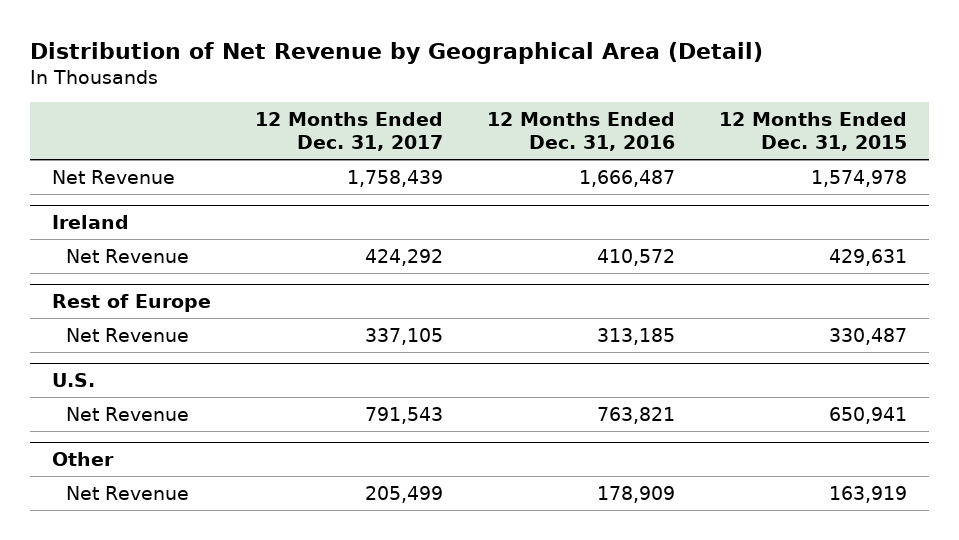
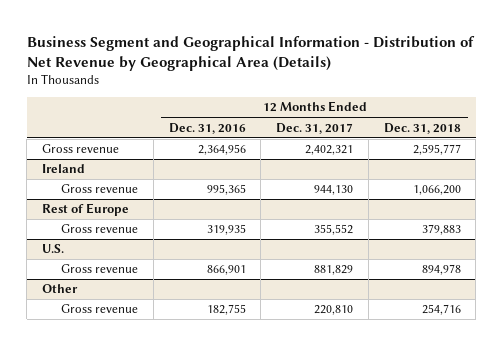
- Distribution of Net Revenue by Geographical Area (Detail)
+ Business Segment and Geographical Information - Distribution of Net Revenue by Geographical Area (Details)
- | 12 Months Ended Dec. 31, 2017 | 12 Months Ended Dec. 31, 2016 | 12 Months Ended Dec. 31, 2015
+ | 12 Months Ended Dec. 31, 2016 | 12 Months Ended Dec. 31, 2017 | 12 Months Ended Dec. 31, 2018
- Net Revenue | 1,758,439 | 1,666,487 | 1,574,978
+ Gross revenue | 2,364,956 | 2,402,321 | 2,595,777
@ Ireland
- Net Revenue | 424,292 | 410,572 | 429,631
+ Gross revenue | 995,365 | 944,130 | 1,066,200
@ Rest of Europe
- Net Revenue | 337,105 | 313,185 | 330,487
+ Gross revenue | 319,935 | 355,552 | 379,883
@ U.S.
- Net Revenue | 791,543 | 763,821 | 650,941
+ Gross revenue | 866,901 | 881,829 | 894,978
@ Other
- Net Revenue | 205,499 | 178,909 | 163,919
+ Gross revenue | 182,755 | 220,810 | 254,716

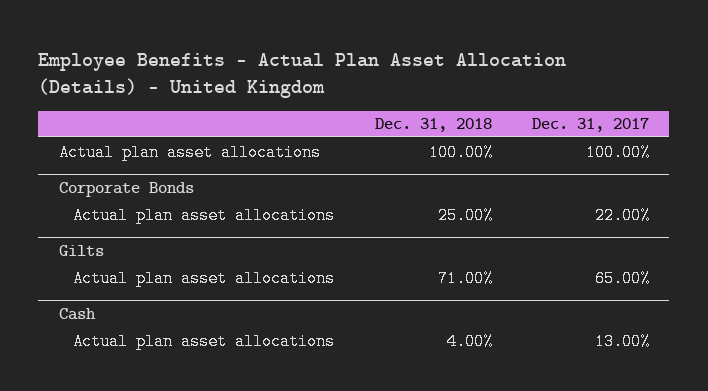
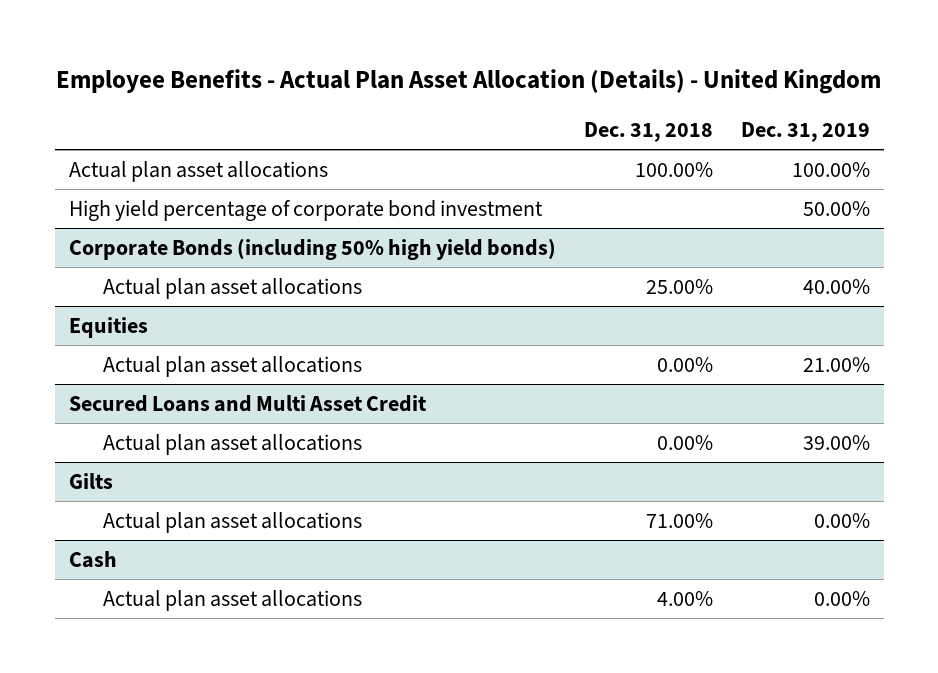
- | Dec. 31, 2018 | Dec. 31, 2017
+ | Dec. 31, 2018 | Dec. 31, 2019
- Corporate Bonds
+ High yield percentage of corporate bond investment | | 50.00%
+ Corporate Bonds (including 50% high yield bonds)
+ Equities
+ Actual plan asset allocations | 0.00% | 21.00%
+ Secured Loans and Multi Asset Credit
+ Actual plan asset allocations | 0.00% | 39.00%

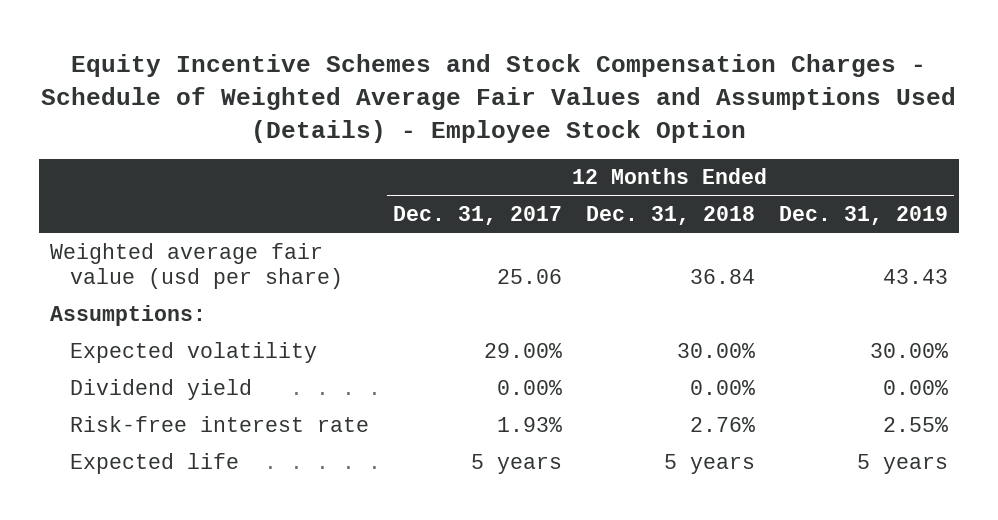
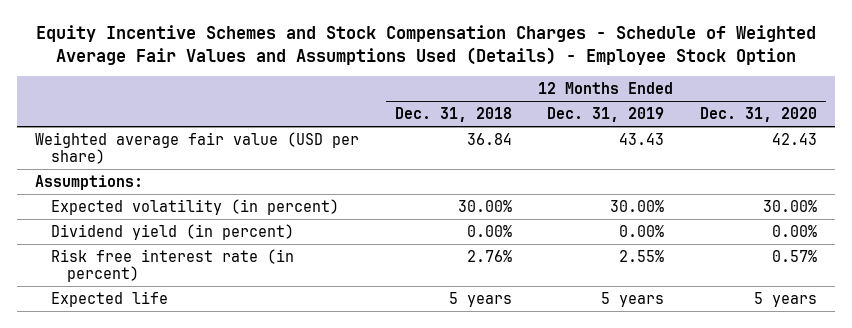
- | 12 Months Ended Dec. 31, 2017 | 12 Months Ended Dec. 31, 2018 | 12 Months Ended Dec. 31, 2019
+ | 12 Months Ended Dec. 31, 2018 | 12 Months Ended Dec. 31, 2019 | 12 Months Ended Dec. 31, 2020
- Weighted average fair value (usd per share) | 25.06 | 36.84 | 43.43
+ Weighted average fair value (USD per share) | 36.84 | 43.43 | 42.43
- Expected volatility | 29.00% | 30.00% | 30.00%
- Dividend yield | 0.00% | 0.00% | 0.00%
- Risk-free interest rate | 1.93% | 2.76% | 2.55%
+ Expected volatility (in percent) | 30.00% | 30.00% | 30.00%
+ Dividend yield (in percent) | 0.00% | 0.00% | 0.00%
+ Risk free interest rate (in percent) | 2.76% | 2.55% | 0.57%

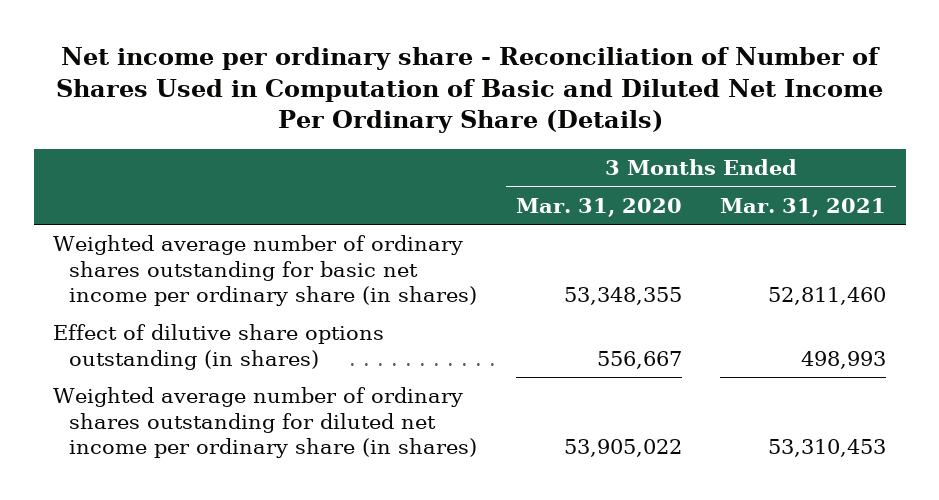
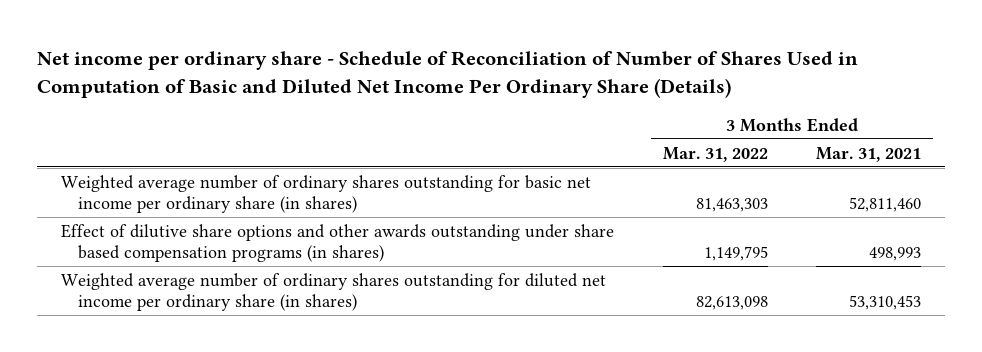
- Net income per ordinary share - Reconciliation of Number of Shares Used in Computation of Basic and Diluted Net Income Per Ordinary Share (Details)
+ Net income per ordinary share - Schedule of Reconciliation of Number of Shares Used in Computation of Basic and Diluted Net Income Per Ordinary Share (Details)
- | 3 Months Ended Mar. 31, 2020 | 3 Months Ended Mar. 31, 2021
+ | 3 Months Ended Mar. 31, 2022 | 3 Months Ended Mar. 31, 2021
- Effect of dilutive share options outstanding (in shares) | 556,667 | 498,993
+ Effect of dilutive share options and other awards outstanding under share based compensation programs (in shares) | 1,149,795 | 498,993

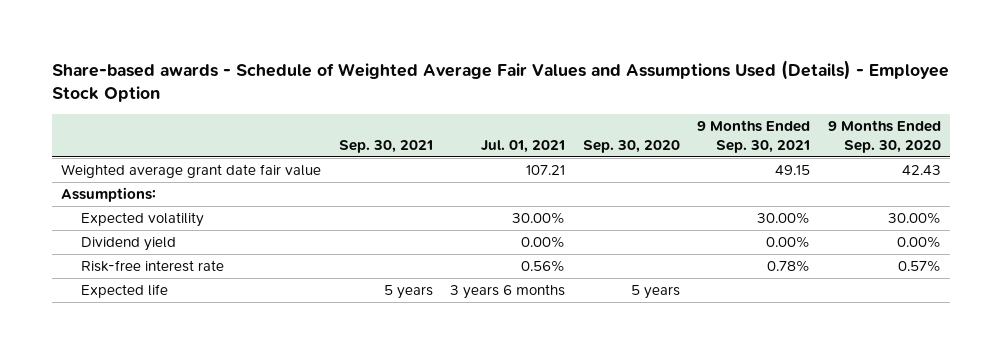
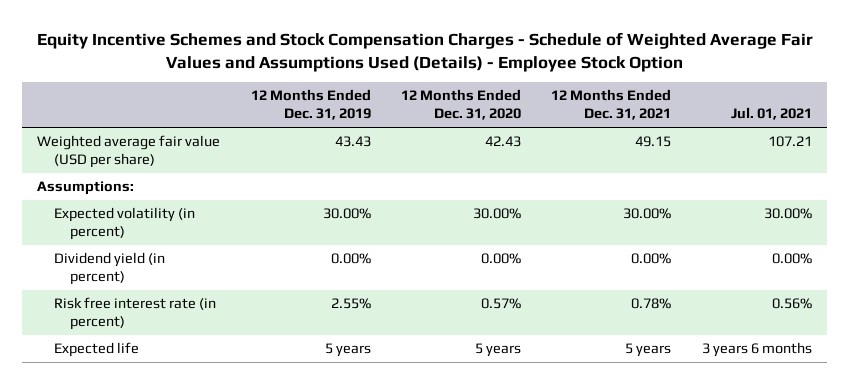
- Share-based awards - Schedule of Weighted Average Fair Values and Assumptions Used (Details) - Employee Stock Option
+ Equity Incentive Schemes and Stock Compensation Charges - Schedule of Weighted Average Fair Values and Assumptions Used (Details) - Employee Stock Option
- | Sep. 30, 2021 | Jul. 01, 2021 | Sep. 30, 2020 | 9 Months Ended Sep. 30, 2021 | 9 Months Ended Sep. 30, 2020
+ | 12 Months Ended Dec. 31, 2019 | 12 Months Ended Dec. 31, 2020 | 12 Months Ended Dec. 31, 2021 | Jul. 01, 2021
- Weighted average grant date fair value | | 107.21 | | 49.15 | 42.43
+ Weighted average fair value (USD per share) | 43.43 | 42.43 | 49.15 | 107.21
- Expected volatility | | 30.00% | | 30.00% | 30.00%
- Dividend yield | | 0.00% | | 0.00% | 0.00%
- Risk-free interest rate | | 0.56% | | 0.78% | 0.57%
+ Expected volatility (in percent) | 30.00% | 30.00% | 30.00% | 30.00%
+ Dividend yield (in percent) | 0.00% | 0.00% | 0.00% | 0.00%
+ Risk free interest rate (in percent) | 2.55% | 0.57% | 0.78% | 0.56%

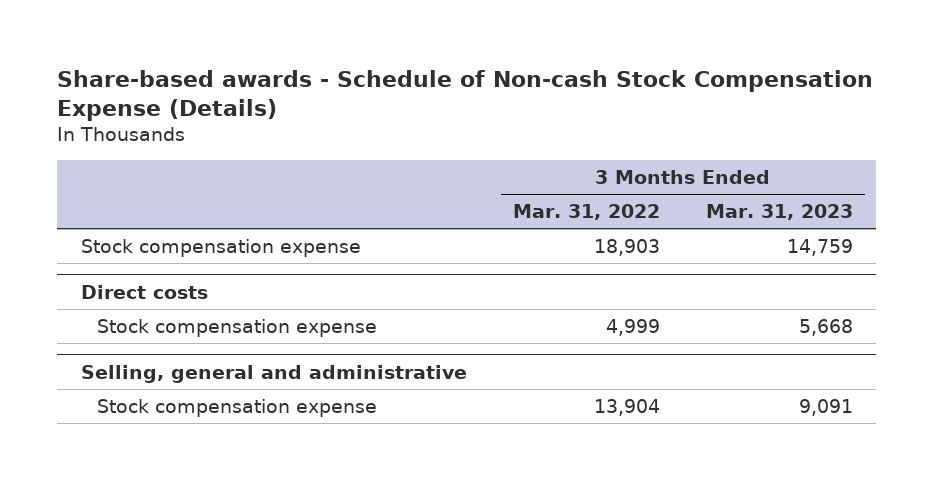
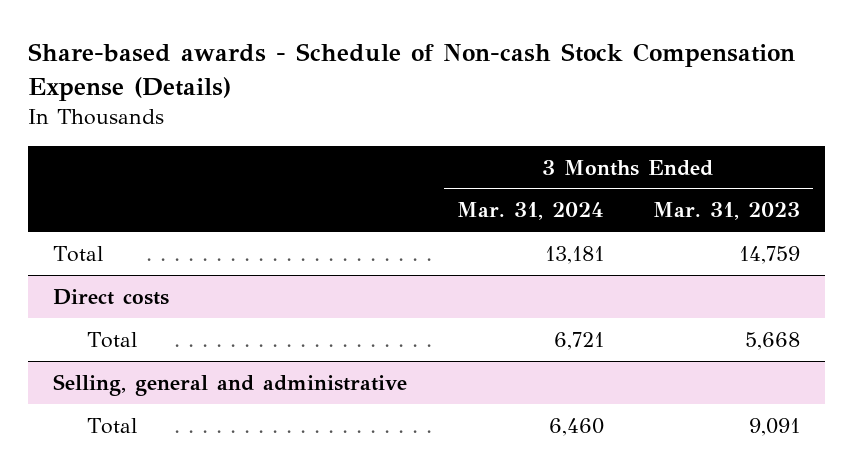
- | 3 Months Ended Mar. 31, 2022 | 3 Months Ended Mar. 31, 2023
+ | 3 Months Ended Mar. 31, 2024 | 3 Months Ended Mar. 31, 2023
- Stock compensation expense | 18,903 | 14,759
+ Total | 13,181 | 14,759
@ Direct costs
- Stock compensation expense | 4,999 | 5,668
+ Total | 6,721 | 5,668
@ Selling, general and administrative
- Stock compensation expense | 13,904 | 9,091
+ Total | 6,460 | 9,091

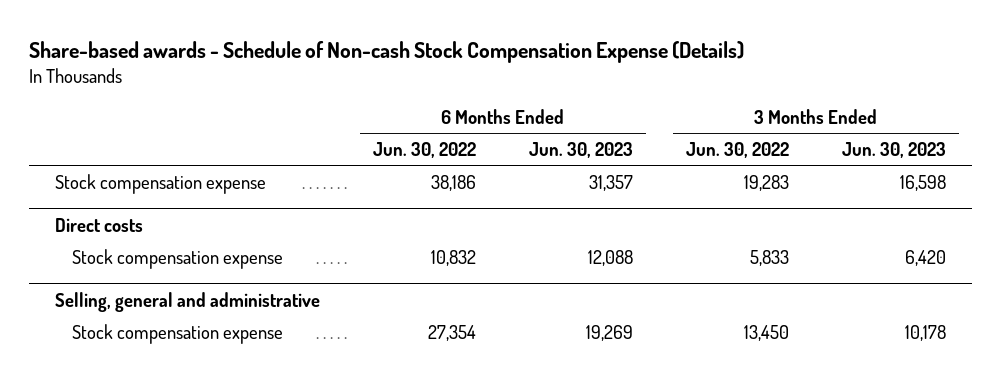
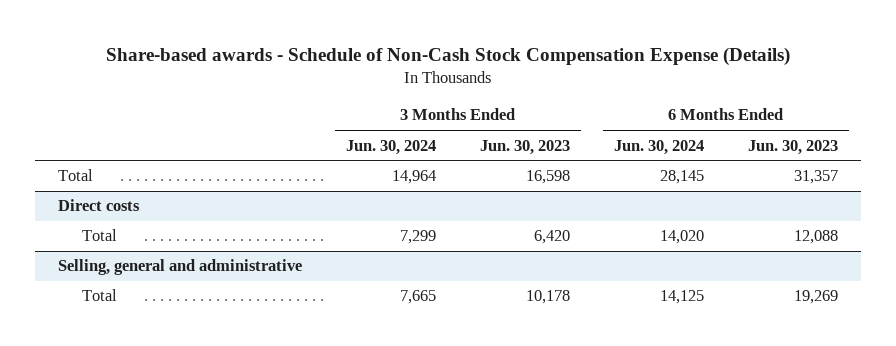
- Share-based awards - Schedule of Non-cash Stock Compensation Expense (Details)
+ Share-based awards - Schedule of Non-Cash Stock Compensation Expense (Details)
- | 6 Months Ended Jun. 30, 2022 | 6 Months Ended Jun. 30, 2023 | 3 Months Ended Jun. 30, 2022 | 3 Months Ended Jun. 30, 2023
+ | 3 Months Ended Jun. 30, 2024 | 3 Months Ended Jun. 30, 2023 | 6 Months Ended Jun. 30, 2024 | 6 Months Ended Jun. 30, 2023
- Stock compensation expense | 38,186 | 31,357 | 19,283 | 16,598
+ Total | 14,964 | 16,598 | 28,145 | 31,357
@ Direct costs
- Stock compensation expense | 10,832 | 12,088 | 5,833 | 6,420
+ Total | 7,299 | 6,420 | 14,020 | 12,088
@ Selling, general and administrative
- Stock compensation expense | 27,354 | 19,269 | 13,450 | 10,178
+ Total | 7,665 | 10,178 | 14,125 | 19,269

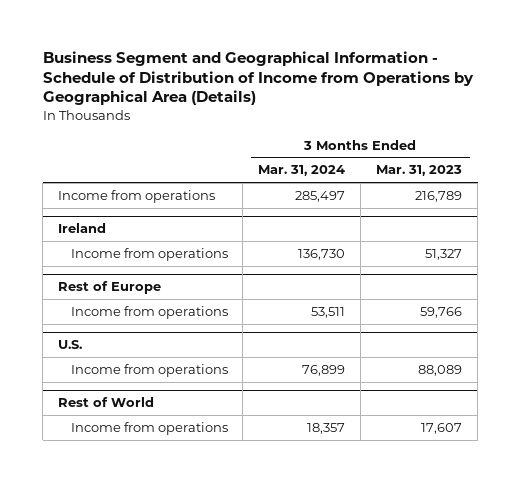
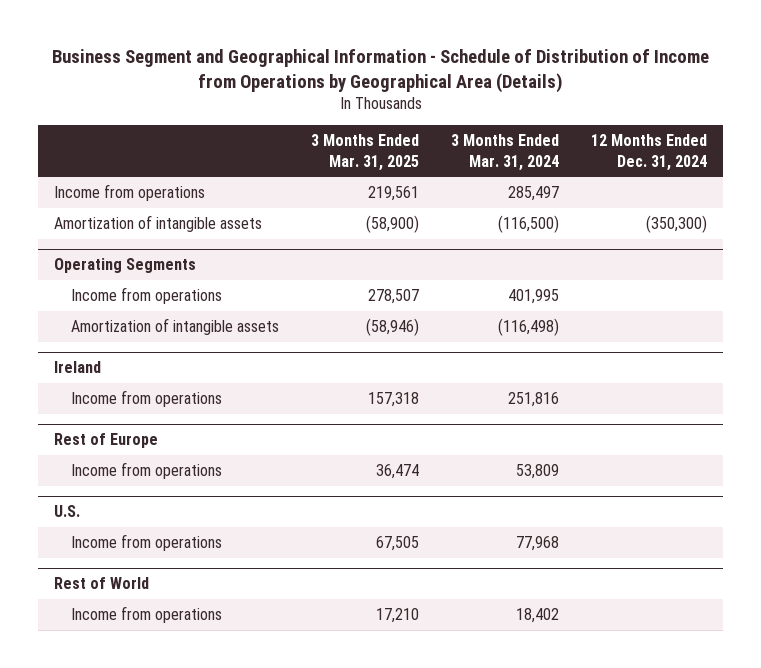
- | 3 Months Ended Mar. 31, 2024 | 3 Months Ended Mar. 31, 2023
+ | 3 Months Ended Mar. 31, 2025 | 3 Months Ended Mar. 31, 2024 | 12 Months Ended Dec. 31, 2024
+ Amortization of intangible assets | (58,900) | (116,500) | (350,300)
+ Operating Segments
+ Income from operations | 278,507 | 401,995 |
+ Amortization of intangible assets | (58,946) | (116,498) |
@ Ireland
- Income from operations | 136,730 | 51,327
+ Income from operations | 157,318 | 251,816 |
@ Rest of Europe
- Income from operations | 53,511 | 59,766
+ Income from operations | 36,474 | 53,809 |
@ U.S.
- Income from operations | 76,899 | 88,089
+ Income from operations | 67,505 | 77,968 |
@ Rest of World
- Income from operations | 18,357 | 17,607
+ Income from operations | 17,210 | 18,402 |

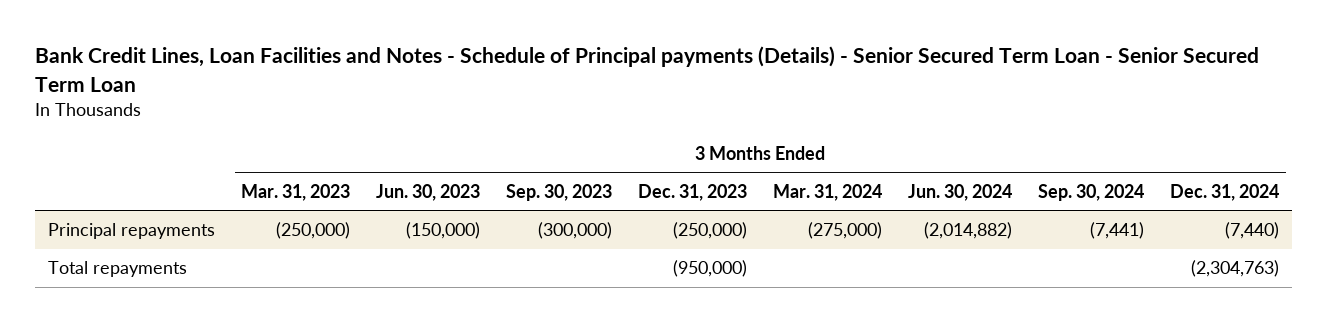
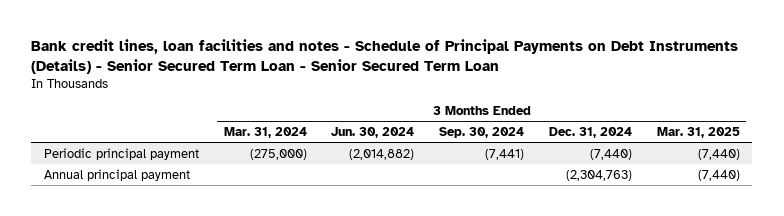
- Bank Credit Lines, Loan Facilities and Notes - Schedule of Principal payments (Details) - Senior Secured Term Loan - Senior Secured Term Loan
+ Bank credit lines, loan facilities and notes - Schedule of Principal Payments on Debt Instruments (Details) - Senior Secured Term Loan - Senior Secured Term Loan
- | 3 Months Ended Mar. 31, 2023 | 3 Months Ended Jun. 30, 2023 | 3 Months Ended Sep. 30, 2023 | 3 Months Ended Dec. 31, 2023 | 3 Months Ended Mar. 31, 2024 | 3 Months Ended Jun. 30, 2024 | 3 Months Ended Sep. 30, 2024 | 3 Months Ended Dec. 31, 2024
+ | 3 Months Ended Mar. 31, 2024 | 3 Months Ended Jun. 30, 2024 | 3 Months Ended Sep. 30, 2024 | 3 Months Ended Dec. 31, 2024 | 3 Months Ended Mar. 31, 2025
- Principal repayments | (250,000) | (150,000) | (300,000) | (250,000) | (275,000) | (2,014,882) | (7,441) | (7,440)
- Total repayments | | | | (950,000) | | | | (2,304,763)
+ Periodic principal payment | (275,000) | (2,014,882) | (7,441) | (7,440) | (7,440)
+ Annual principal payment | | | | (2,304,763) | (7,440)

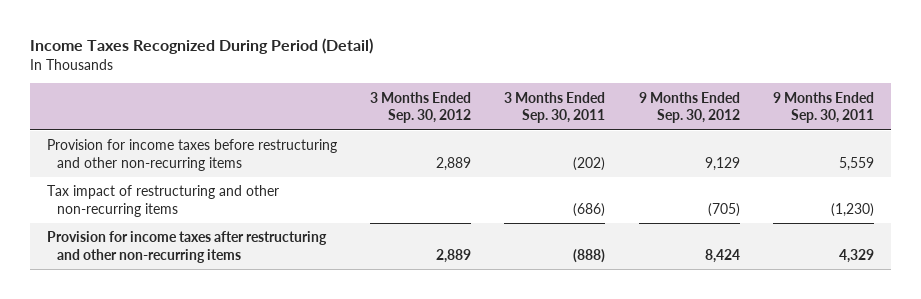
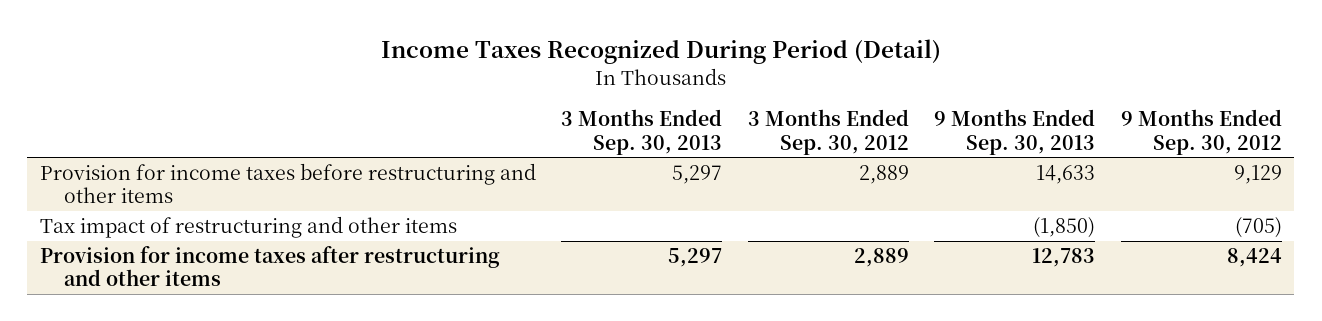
- | 3 Months Ended Sep. 30, 2012 | 3 Months Ended Sep. 30, 2011 | 9 Months Ended Sep. 30, 2012 | 9 Months Ended Sep. 30, 2011
+ | 3 Months Ended Sep. 30, 2013 | 3 Months Ended Sep. 30, 2012 | 9 Months Ended Sep. 30, 2013 | 9 Months Ended Sep. 30, 2012
- Provision for income taxes before restructuring and other non-recurring items | 2,889 | (202) | 9,129 | 5,559
- Tax impact of restructuring and other non-recurring items | | (686) | (705) | (1,230)
- Provision for income taxes after restructuring and other non-recurring items | 2,889 | (888) | 8,424 | 4,329
+ Provision for income taxes before restructuring and other items | 5,297 | 2,889 | 14,633 | 9,129
+ Tax impact of restructuring and other items | | | (1,850) | (705)
+ Provision for income taxes after restructuring and other items | 5,297 | 2,889 | 12,783 | 8,424

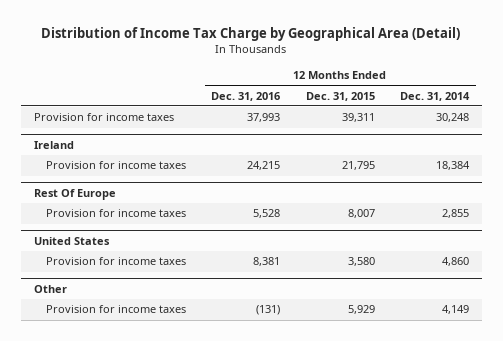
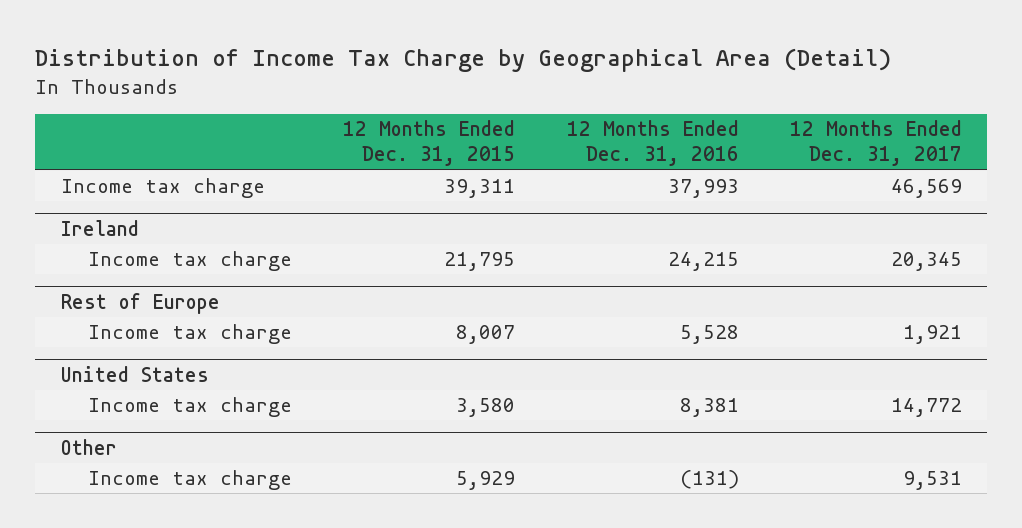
- | 12 Months Ended Dec. 31, 2016 | 12 Months Ended Dec. 31, 2015 | 12 Months Ended Dec. 31, 2014
+ | 12 Months Ended Dec. 31, 2015 | 12 Months Ended Dec. 31, 2016 | 12 Months Ended Dec. 31, 2017
- Provision for income taxes | 37,993 | 39,311 | 30,248
+ Income tax charge | 39,311 | 37,993 | 46,569
@ Ireland
- Provision for income taxes | 24,215 | 21,795 | 18,384
- Rest Of Europe
- Provision for income taxes | 5,528 | 8,007 | 2,855
@ Ireland
+ Income tax charge | 21,795 | 24,215 | 20,345
+ Rest of Europe
+ Income tax charge | 8,007 | 5,528 | 1,921
@ United States
- Provision for income taxes | 8,381 | 3,580 | 4,860
+ Income tax charge | 3,580 | 8,381 | 14,772
@ Other
- Provision for income taxes | (131) | 5,929 | 4,149
+ Income tax charge | 5,929 | (131) | 9,531

